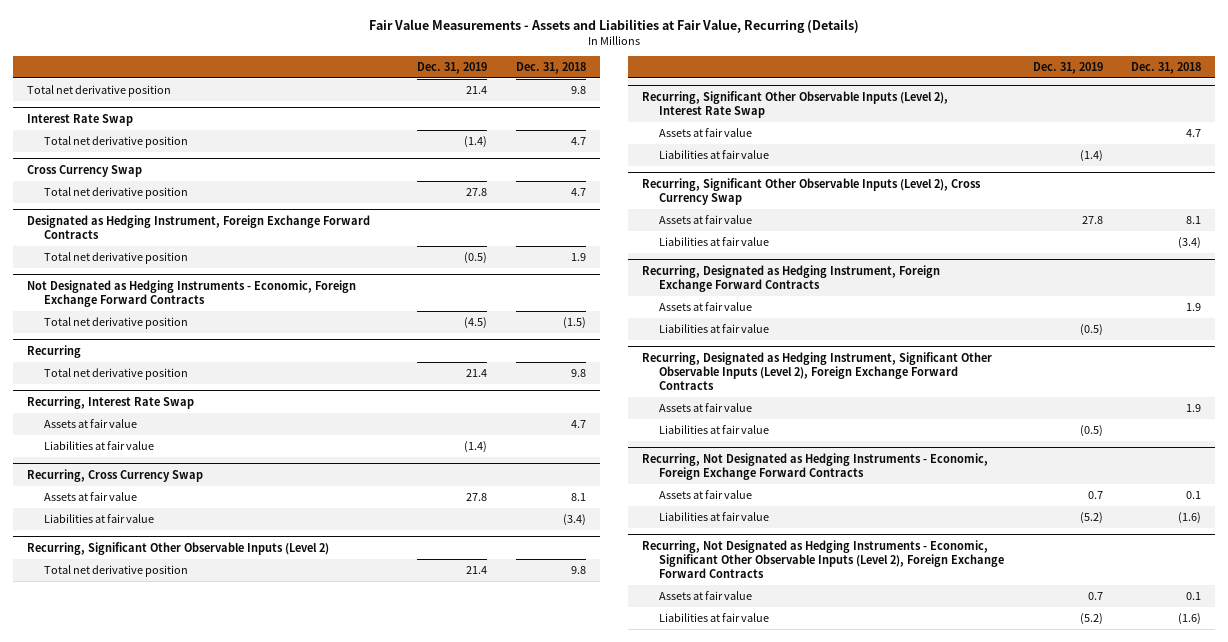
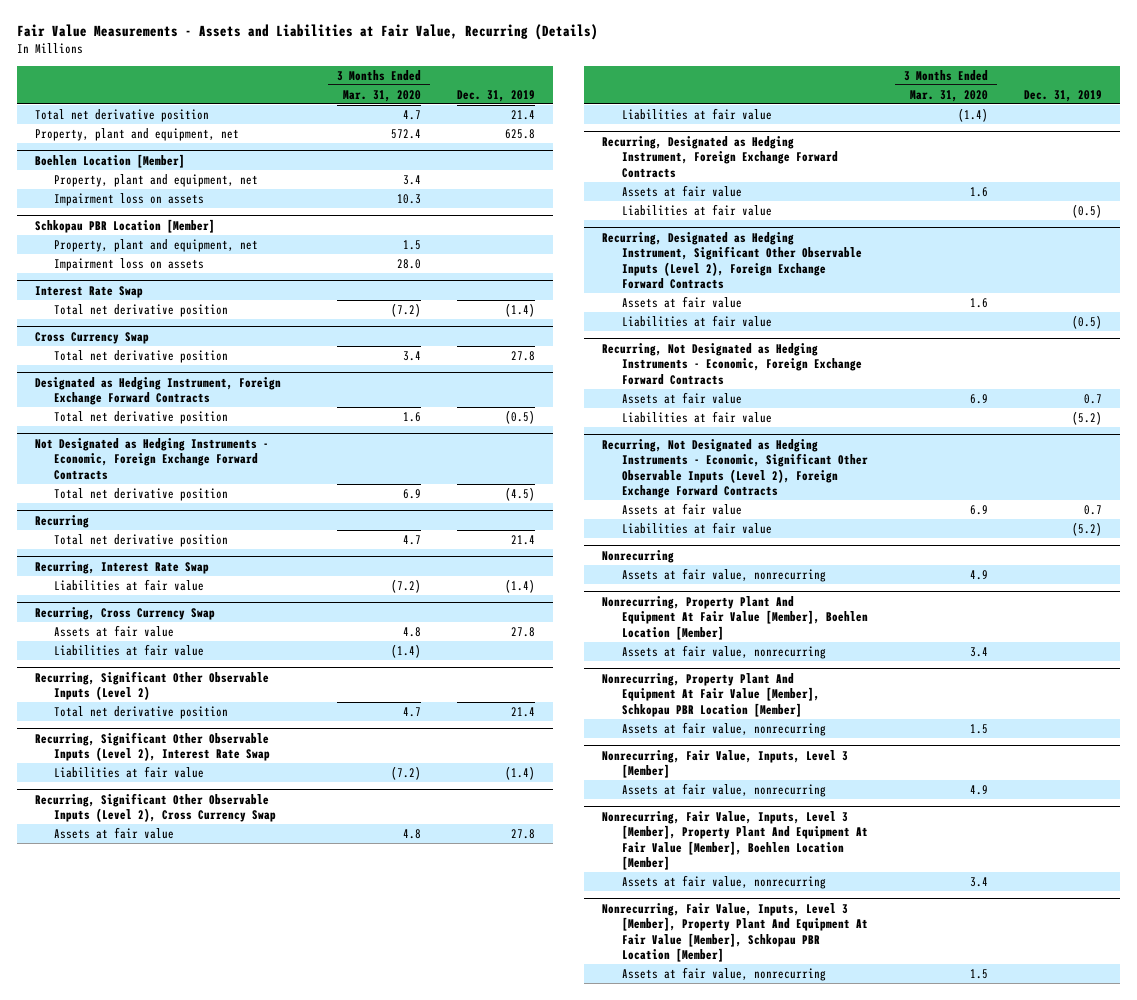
- | Dec. 31, 2019 | Dec. 31, 2018
+ | 3 Months Ended Mar. 31, 2020 | Dec. 31, 2019
+ Property, plant and equipment, net | 572.4 | 625.8
+ Boehlen Location [Member]
+ Property, plant and equipment, net | 3.4 |
+ Impairment loss on assets | 10.3 |
+ Schkopau PBR Location [Member]
+ Property, plant and equipment, net | 1.5 |
+ Impairment loss on assets | 28.0 |
@ Recurring, Interest Rate Swap
- Assets at fair value | | 4.7
@ Recurring, Significant Other Observable Inputs (Level 2), Interest Rate Swap
- Assets at fair value | | 4.7
+ Nonrecurring
+ Assets at fair value, nonrecurring | 4.9 |
+ Nonrecurring, Property Plant And Equipment At Fair Value [Member], Boehlen Location [Member]
+ Assets at fair value, nonrecurring | 3.4 |
+ Nonrecurring, Property Plant And Equipment At Fair Value [Member], Schkopau PBR Location [Member]
+ Assets at fair value, nonrecurring | 1.5 |
+ Nonrecurring, Fair Value, Inputs, Level 3 [Member]
+ Assets at fair value, nonrecurring | 4.9 |
+ Nonrecurring, Fair Value, Inputs, Level 3 [Member], Property Plant And Equipment At Fair Value [Member], Boehlen Location [Member]
+ Assets at fair value, nonrecurring | 3.4 |
+ Nonrecurring, Fair Value, Inputs, Level 3 [Member], Property Plant And Equipment At Fair Value [Member], Schkopau PBR Location [Member]
+ Assets at fair value, nonrecurring | 1.5 |

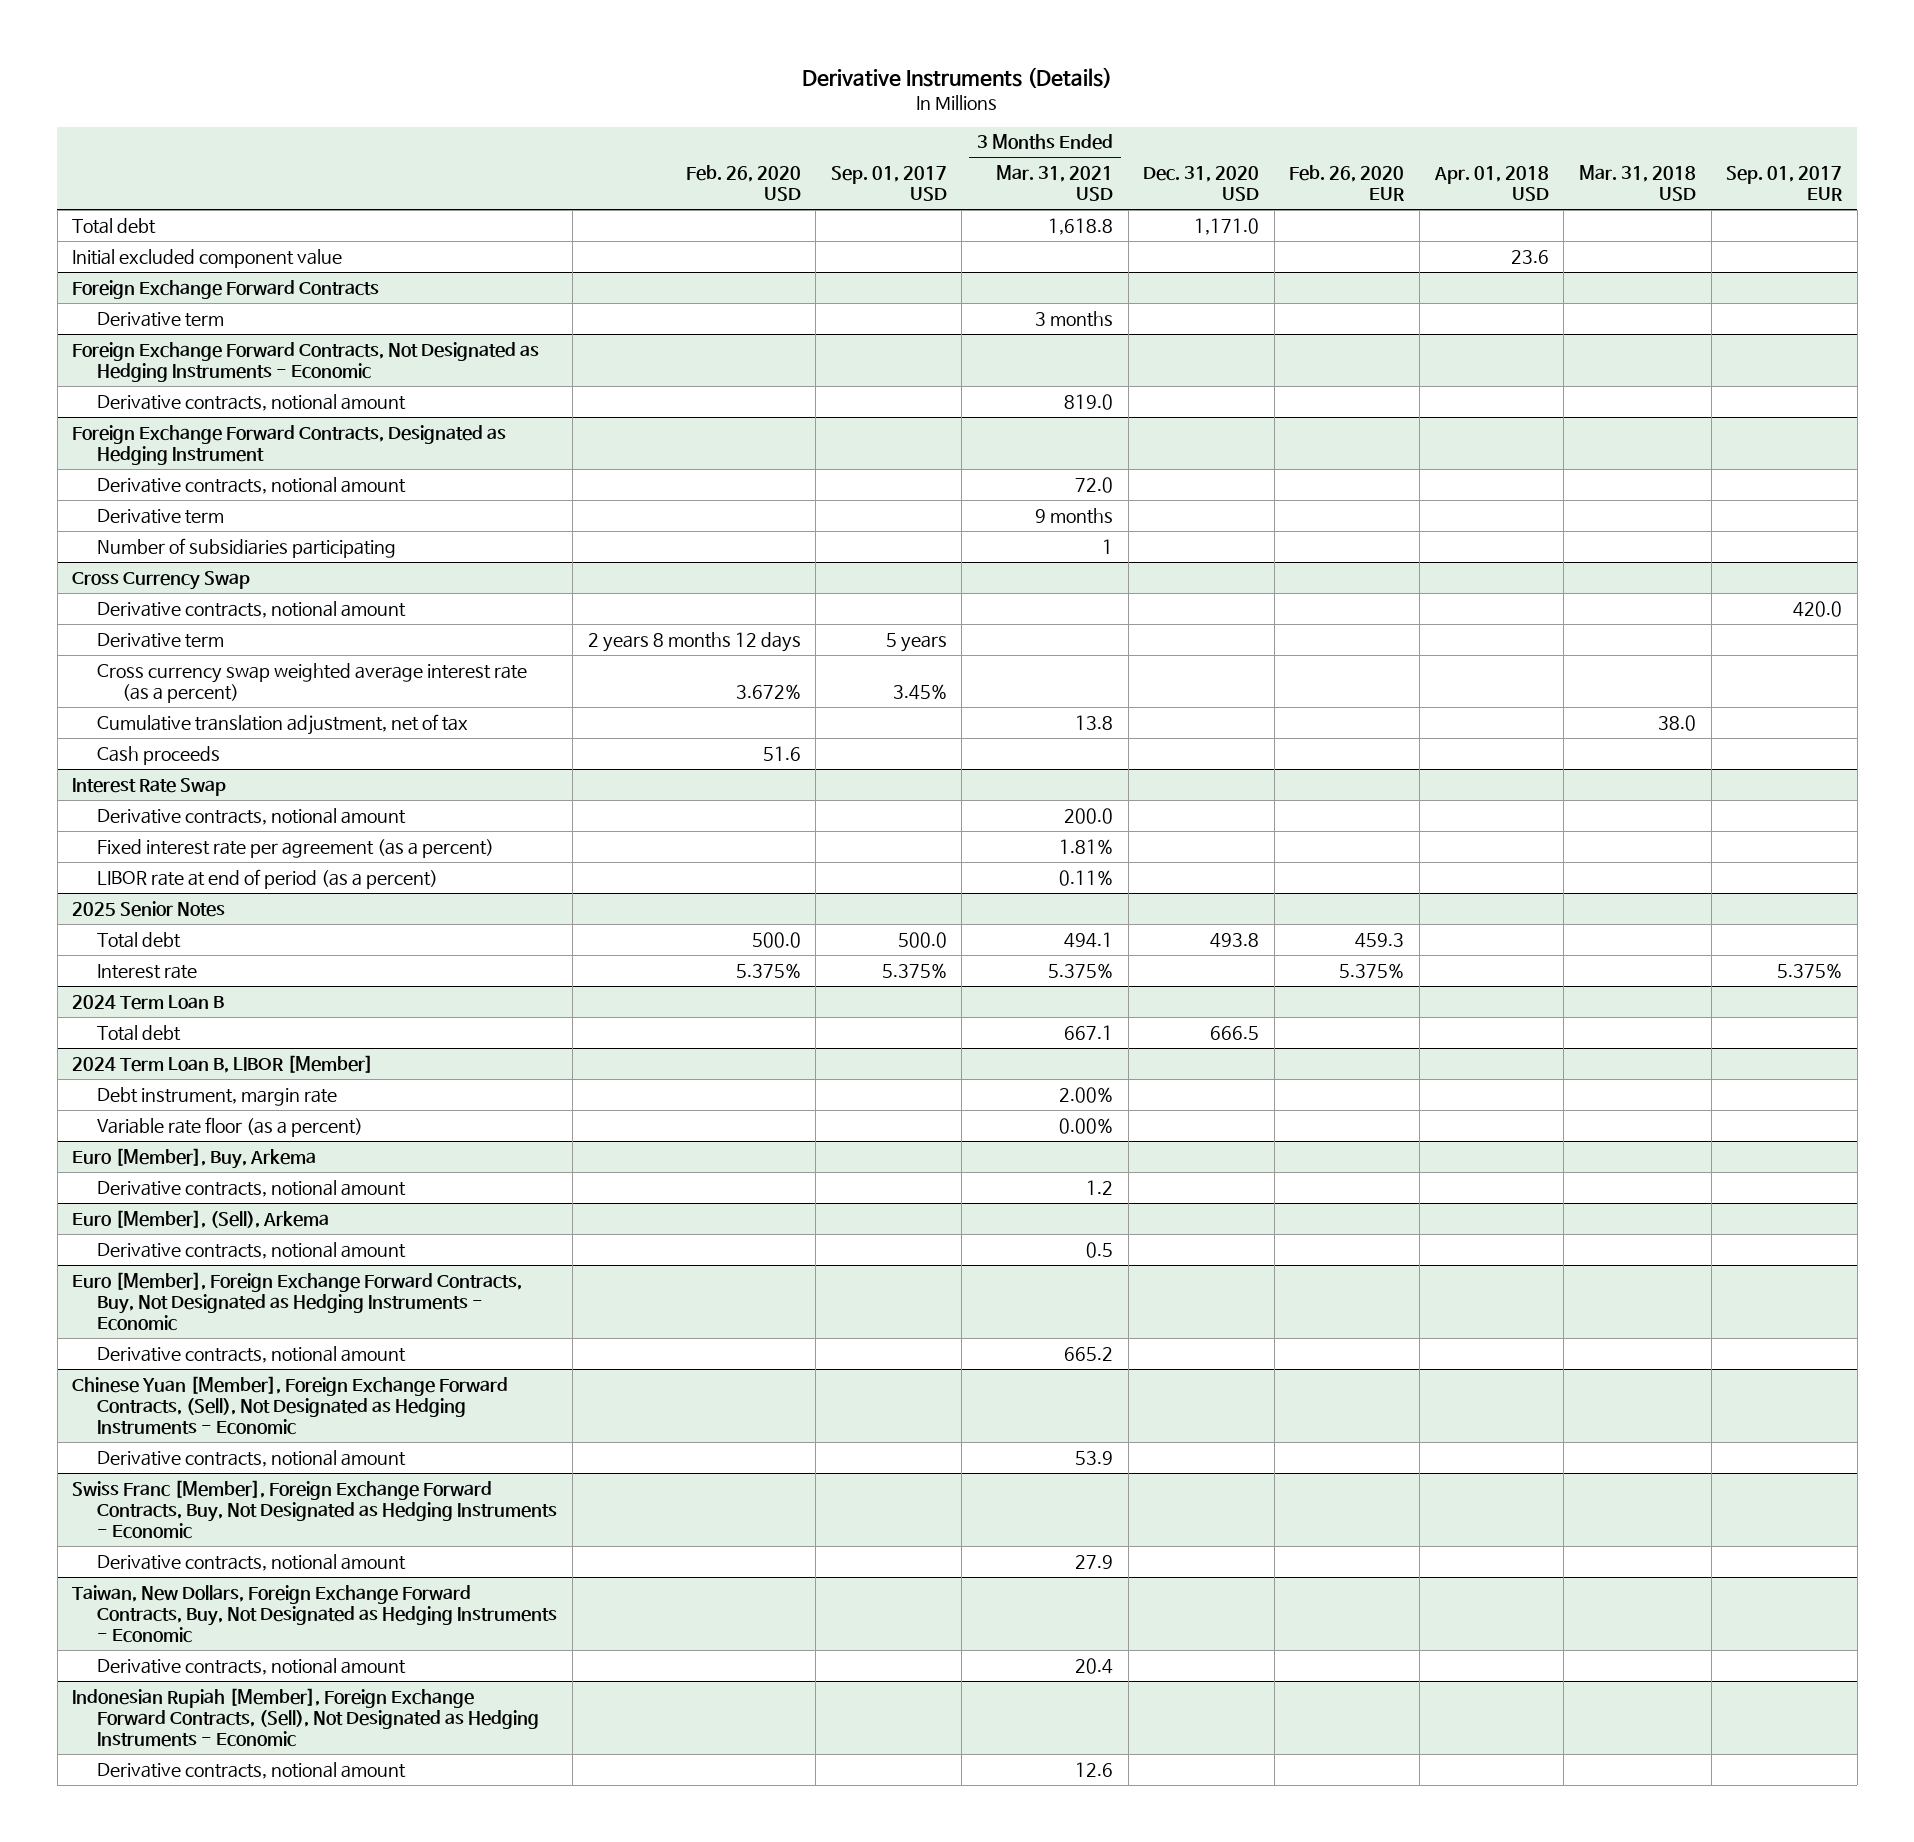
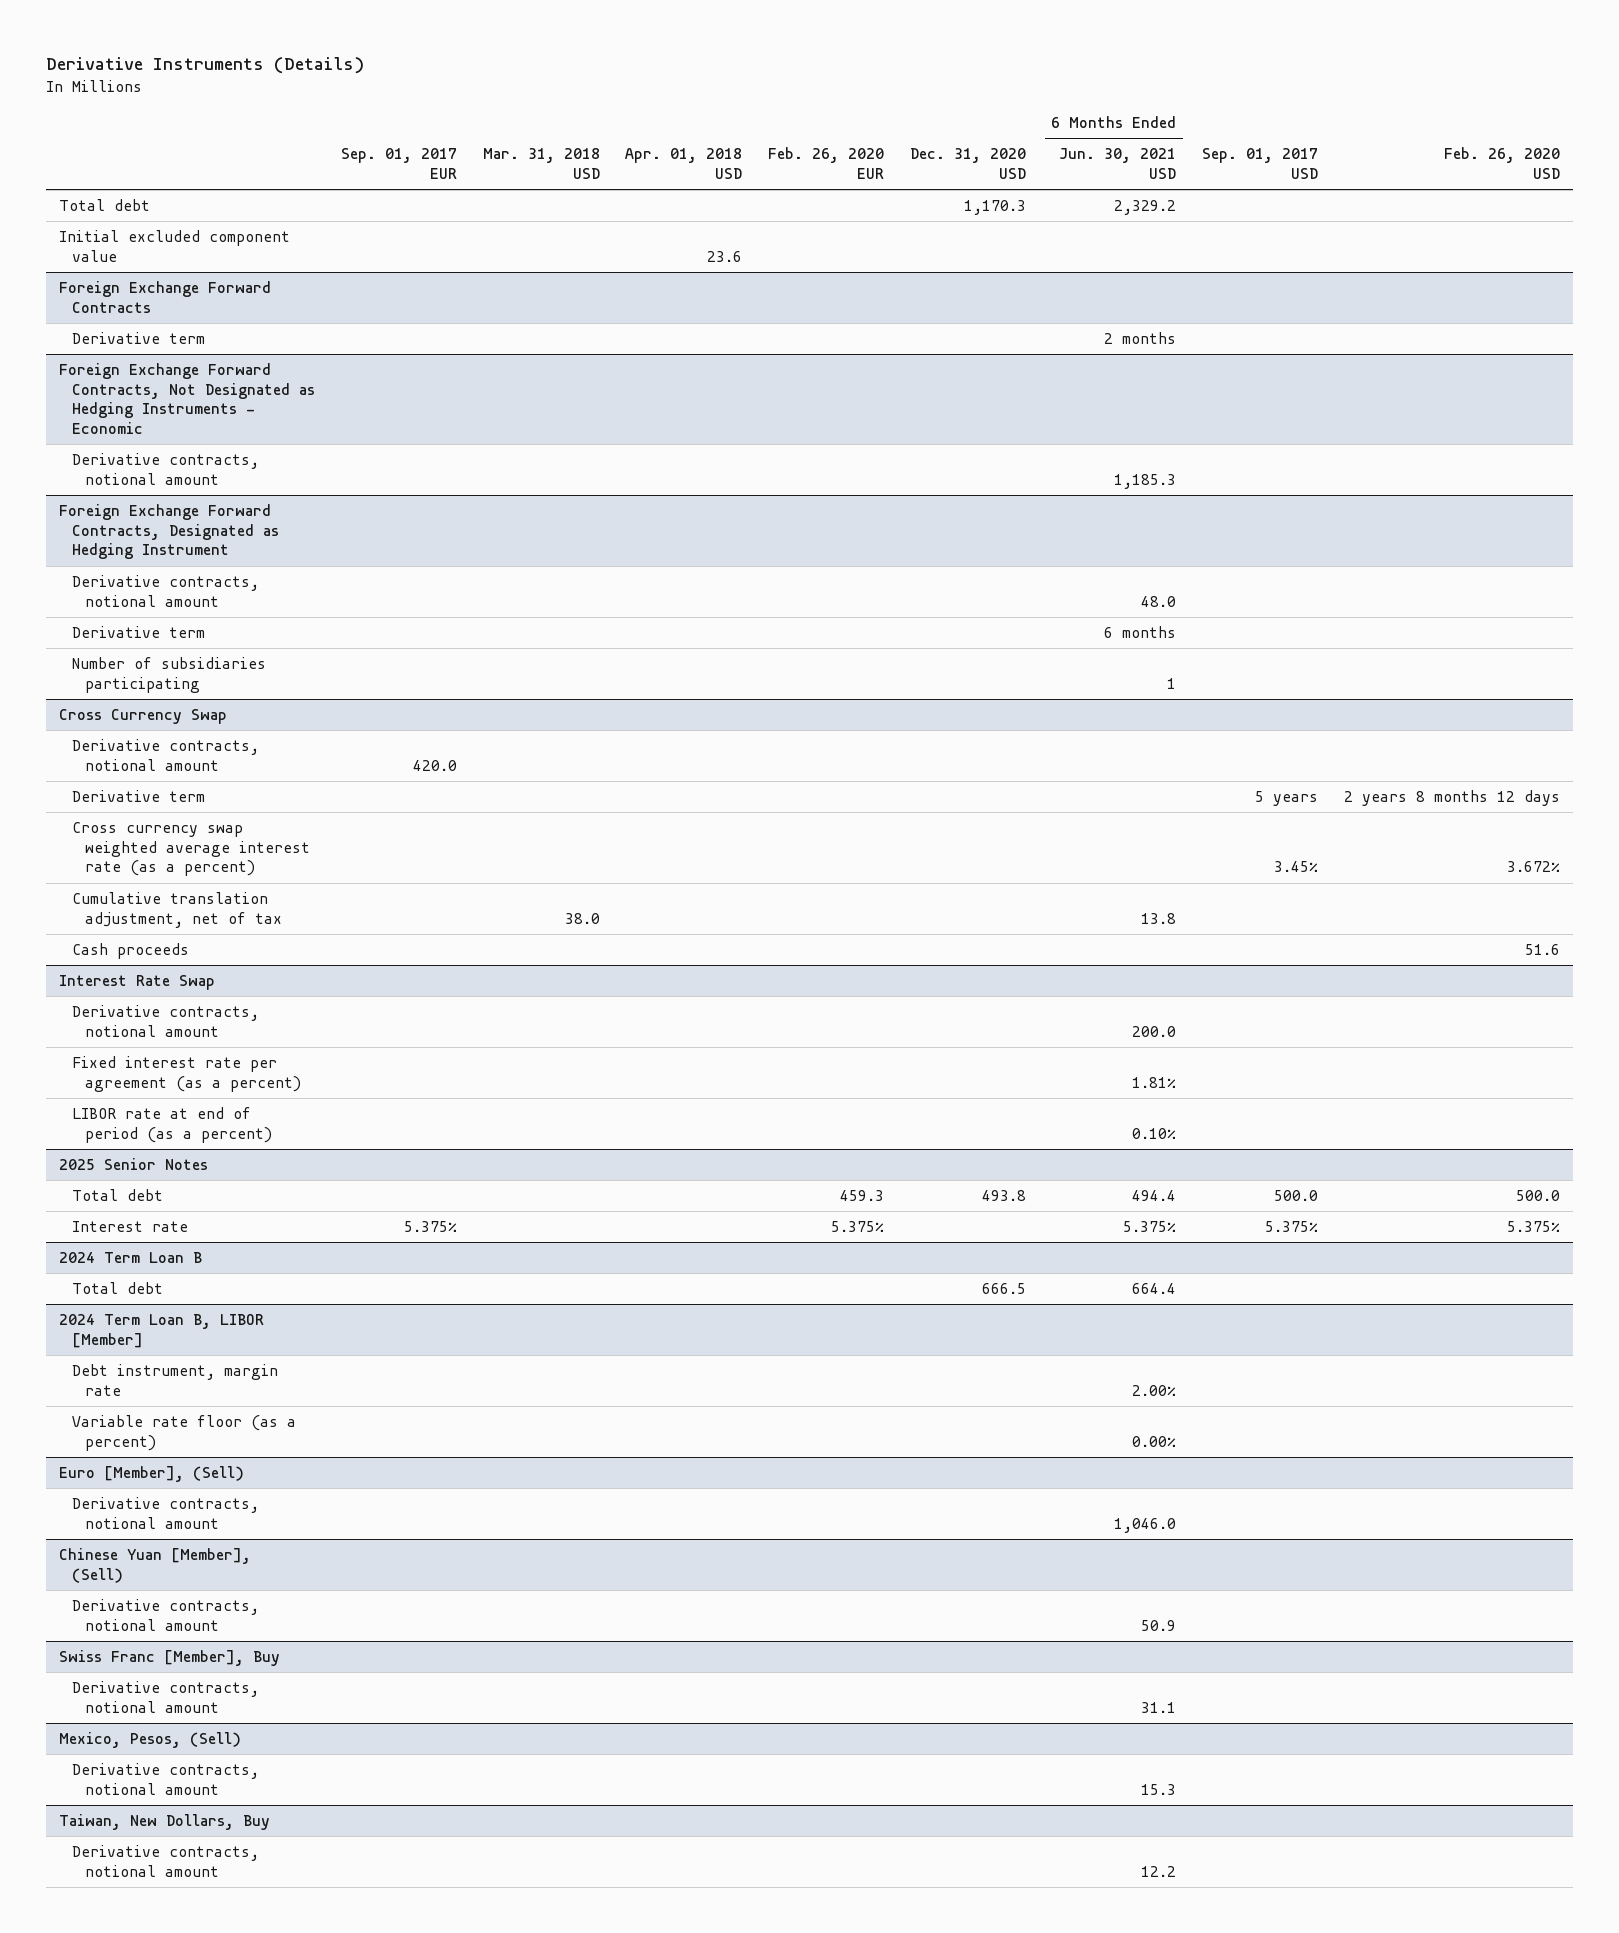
- | Feb. 26, 2020 USD | Sep. 01, 2017 USD | 3 Months Ended Mar. 31, 2021 USD | Dec. 31, 2020 USD | Feb. 26, 2020 EUR | Apr. 01, 2018 USD | Mar. 31, 2018 USD | Sep. 01, 2017 EUR
+ | Sep. 01, 2017 EUR | Mar. 31, 2018 USD | Apr. 01, 2018 USD | Feb. 26, 2020 EUR | Dec. 31, 2020 USD | 6 Months Ended Jun. 30, 2021 USD | Sep. 01, 2017 USD | Feb. 26, 2020 USD
- Total debt | | | 1,618.8 | 1,171.0 | | | |
+ Total debt | | | | | 1,170.3 | 2,329.2 | |
- Euro [Member], Buy, Arkema
- Derivative contracts, notional amount | | | 1.2 | | | | |
- Euro [Member], (Sell), Arkema
+ Euro [Member], (Sell)
- Euro [Member], Foreign Exchange Forward Contracts, Buy, Not Designated as Hedging Instruments - Economic
- Derivative contracts, notional amount | | | 665.2 | | | | |
- Chinese Yuan [Member], Foreign Exchange Forward Contracts, (Sell), Not Designated as Hedging Instruments - Economic
+ Chinese Yuan [Member], (Sell)
- Swiss Franc [Member], Foreign Exchange Forward Contracts, Buy, Not Designated as Hedging Instruments - Economic
+ Swiss Franc [Member], Buy
- Taiwan, New Dollars, Foreign Exchange Forward Contracts, Buy, Not Designated as Hedging Instruments - Economic
+ Mexico, Pesos, (Sell)
+ Derivative contracts, notional amount | | | | | | 15.3 | |
+ Taiwan, New Dollars, Buy
- Indonesian Rupiah [Member], Foreign Exchange Forward Contracts, (Sell), Not Designated as Hedging Instruments - Economic
- Derivative contracts, notional amount | | | 12.6 | | | | |

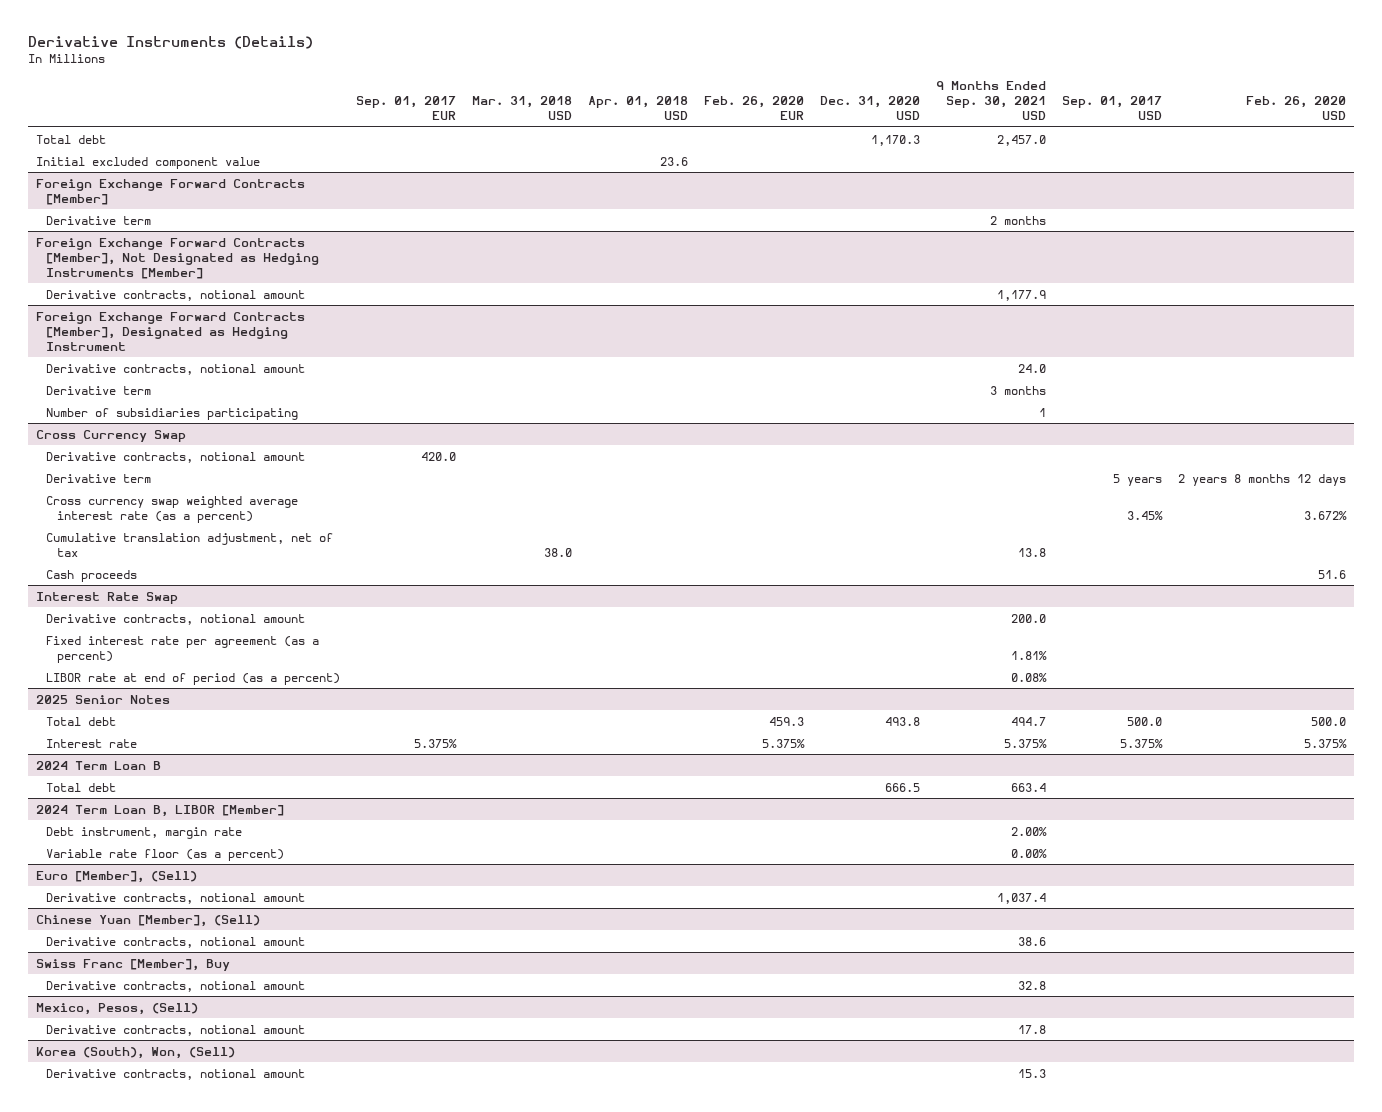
- | Sep. 01, 2017 EUR | Mar. 31, 2018 USD | Apr. 01, 2018 USD | Feb. 26, 2020 EUR | Dec. 31, 2020 USD | 6 Months Ended Jun. 30, 2021 USD | Sep. 01, 2017 USD | Feb. 26, 2020 USD
+ | Sep. 01, 2017 EUR | Mar. 31, 2018 USD | Apr. 01, 2018 USD | Feb. 26, 2020 EUR | Dec. 31, 2020 USD | 9 Months Ended Sep. 30, 2021 USD | Sep. 01, 2017 USD | Feb. 26, 2020 USD
- Foreign Exchange Forward Contracts
+ Foreign Exchange Forward Contracts [Member]
- Foreign Exchange Forward Contracts, Not Designated as Hedging Instruments - Economic
+ Foreign Exchange Forward Contracts [Member], Not Designated as Hedging Instruments [Member]
- Foreign Exchange Forward Contracts, Designated as Hedging Instrument
+ Foreign Exchange Forward Contracts [Member], Designated as Hedging Instrument
- Taiwan, New Dollars, Buy
- Derivative contracts, notional amount | | | | | | 12.2 | |
+ Korea (South), Won, (Sell)
+ Derivative contracts, notional amount | | | | | | 15.3 | |

